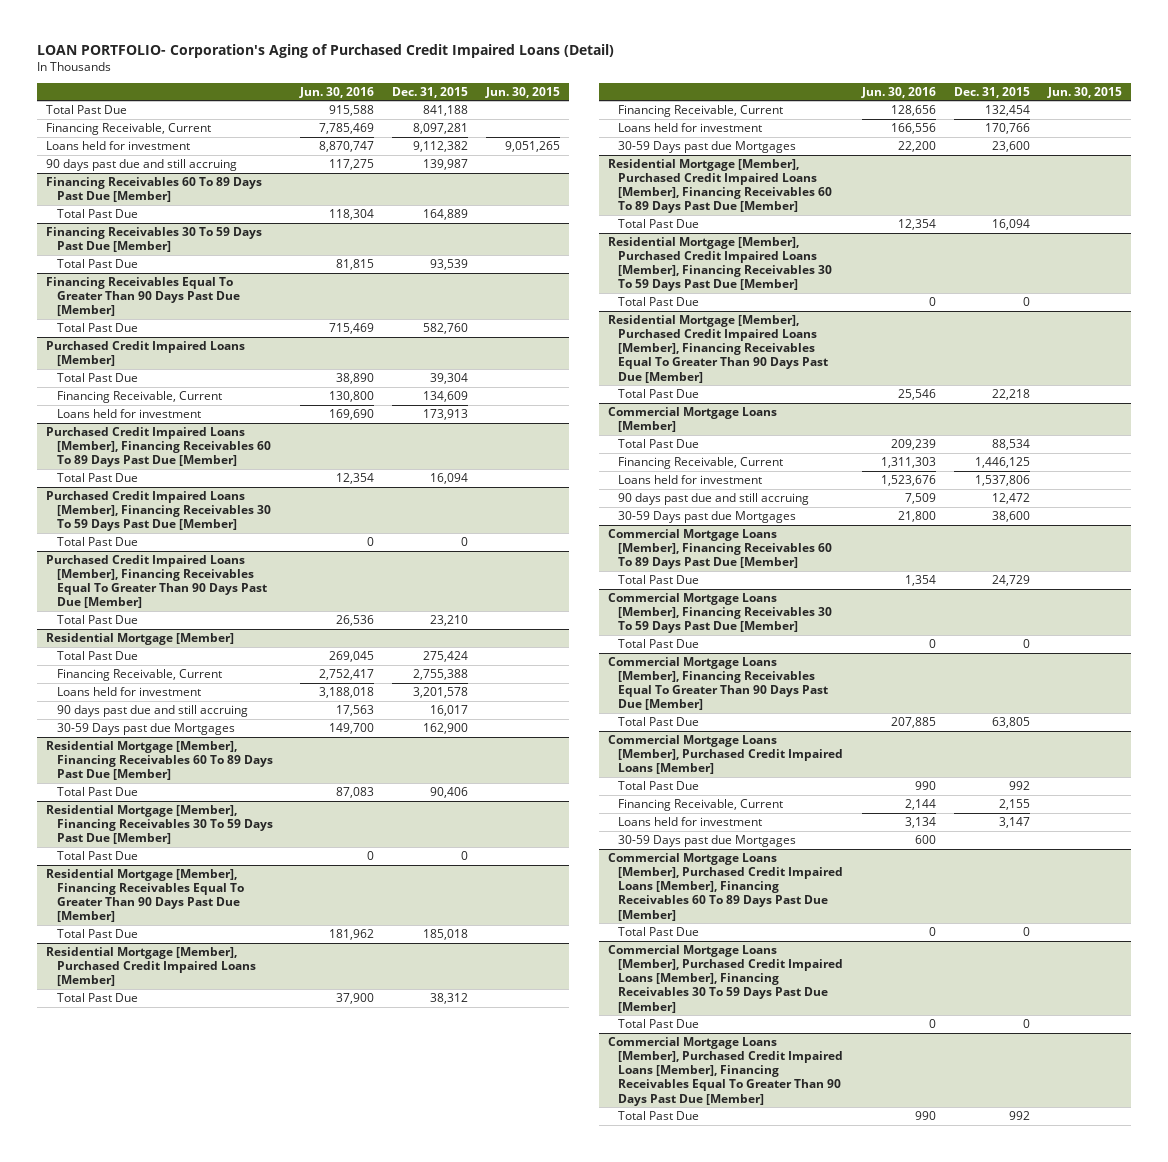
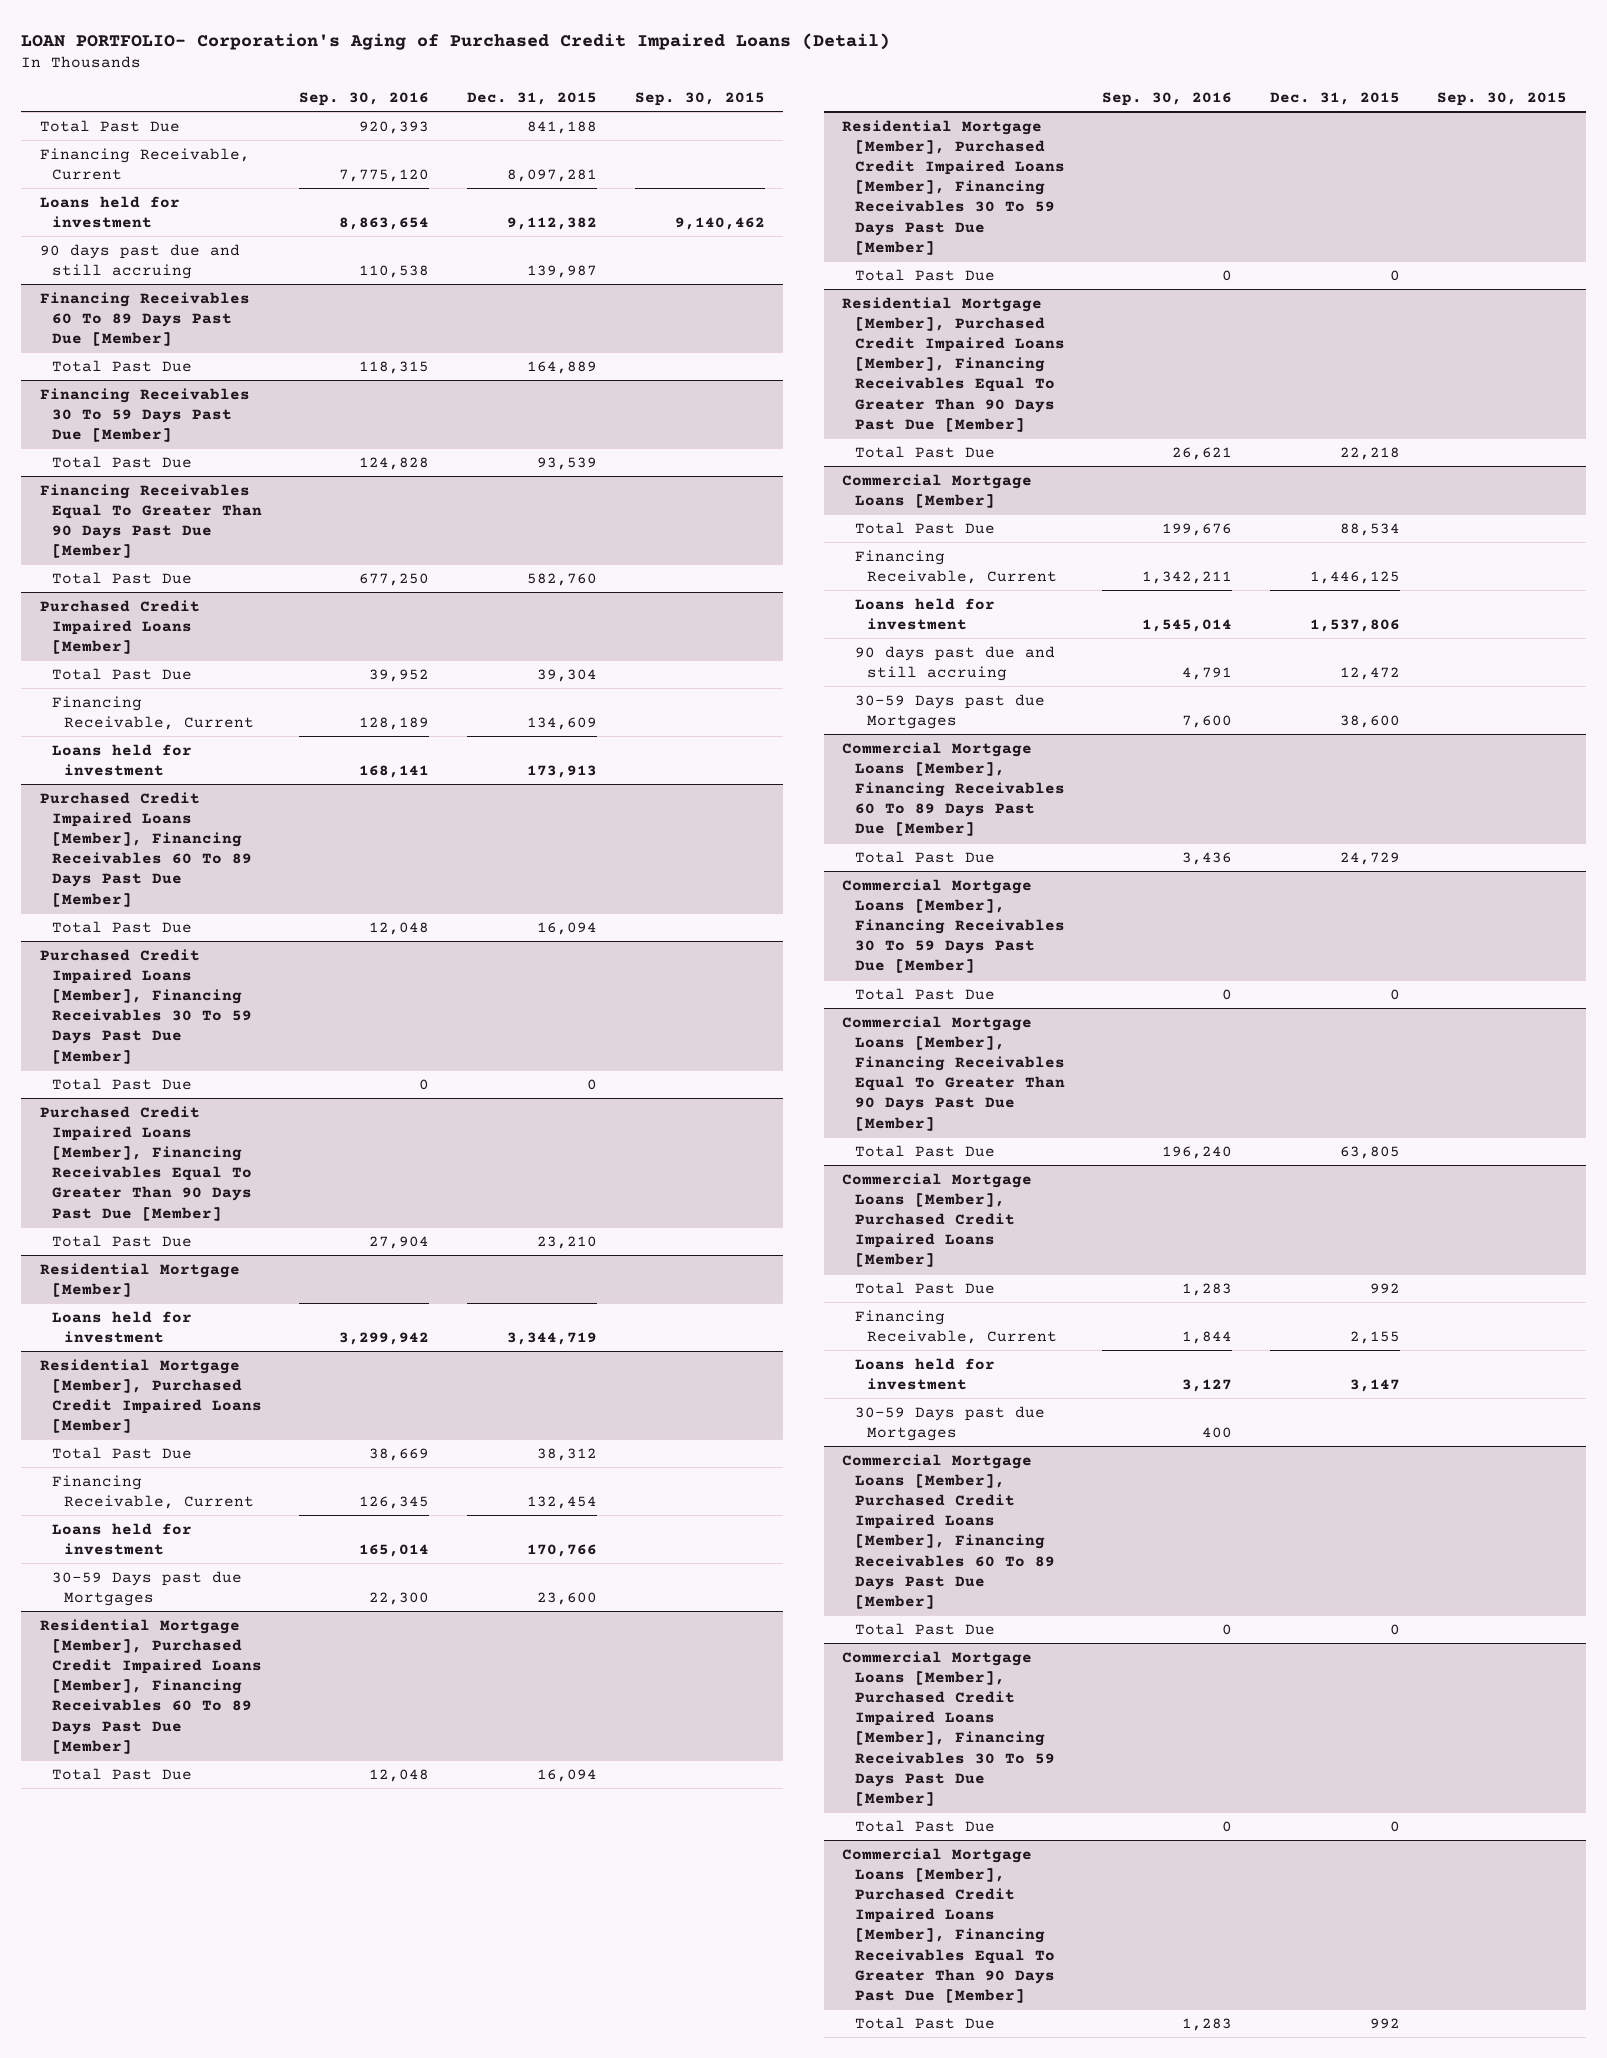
- | Jun. 30, 2016 | Dec. 31, 2015 | Jun. 30, 2015
+ | Sep. 30, 2016 | Dec. 31, 2015 | Sep. 30, 2015
@ Residential Mortgage [Member]
- Total Past Due | 269,045 | 275,424 |
- Financing Receivable, Current | 2,752,417 | 2,755,388 |
- Loans held for investment | 3,188,018 | 3,201,578 |
- 90 days past due and still accruing | 17,563 | 16,017 |
- 30-59 Days past due Mortgages | 149,700 | 162,900 |
- Residential Mortgage [Member], Financing Receivables 60 To 89 Days Past Due [Member]
- Total Past Due | 87,083 | 90,406 |
- Residential Mortgage [Member], Financing Receivables 30 To 59 Days Past Due [Member]
- Total Past Due | 0 | 0 |
- Residential Mortgage [Member], Financing Receivables Equal To Greater Than 90 Days Past Due [Member]
- Total Past Due | 181,962 | 185,018 |
@ Residential Mortgage [Member]
+ Loans held for investment | 3,299,942 | 3,344,719 |

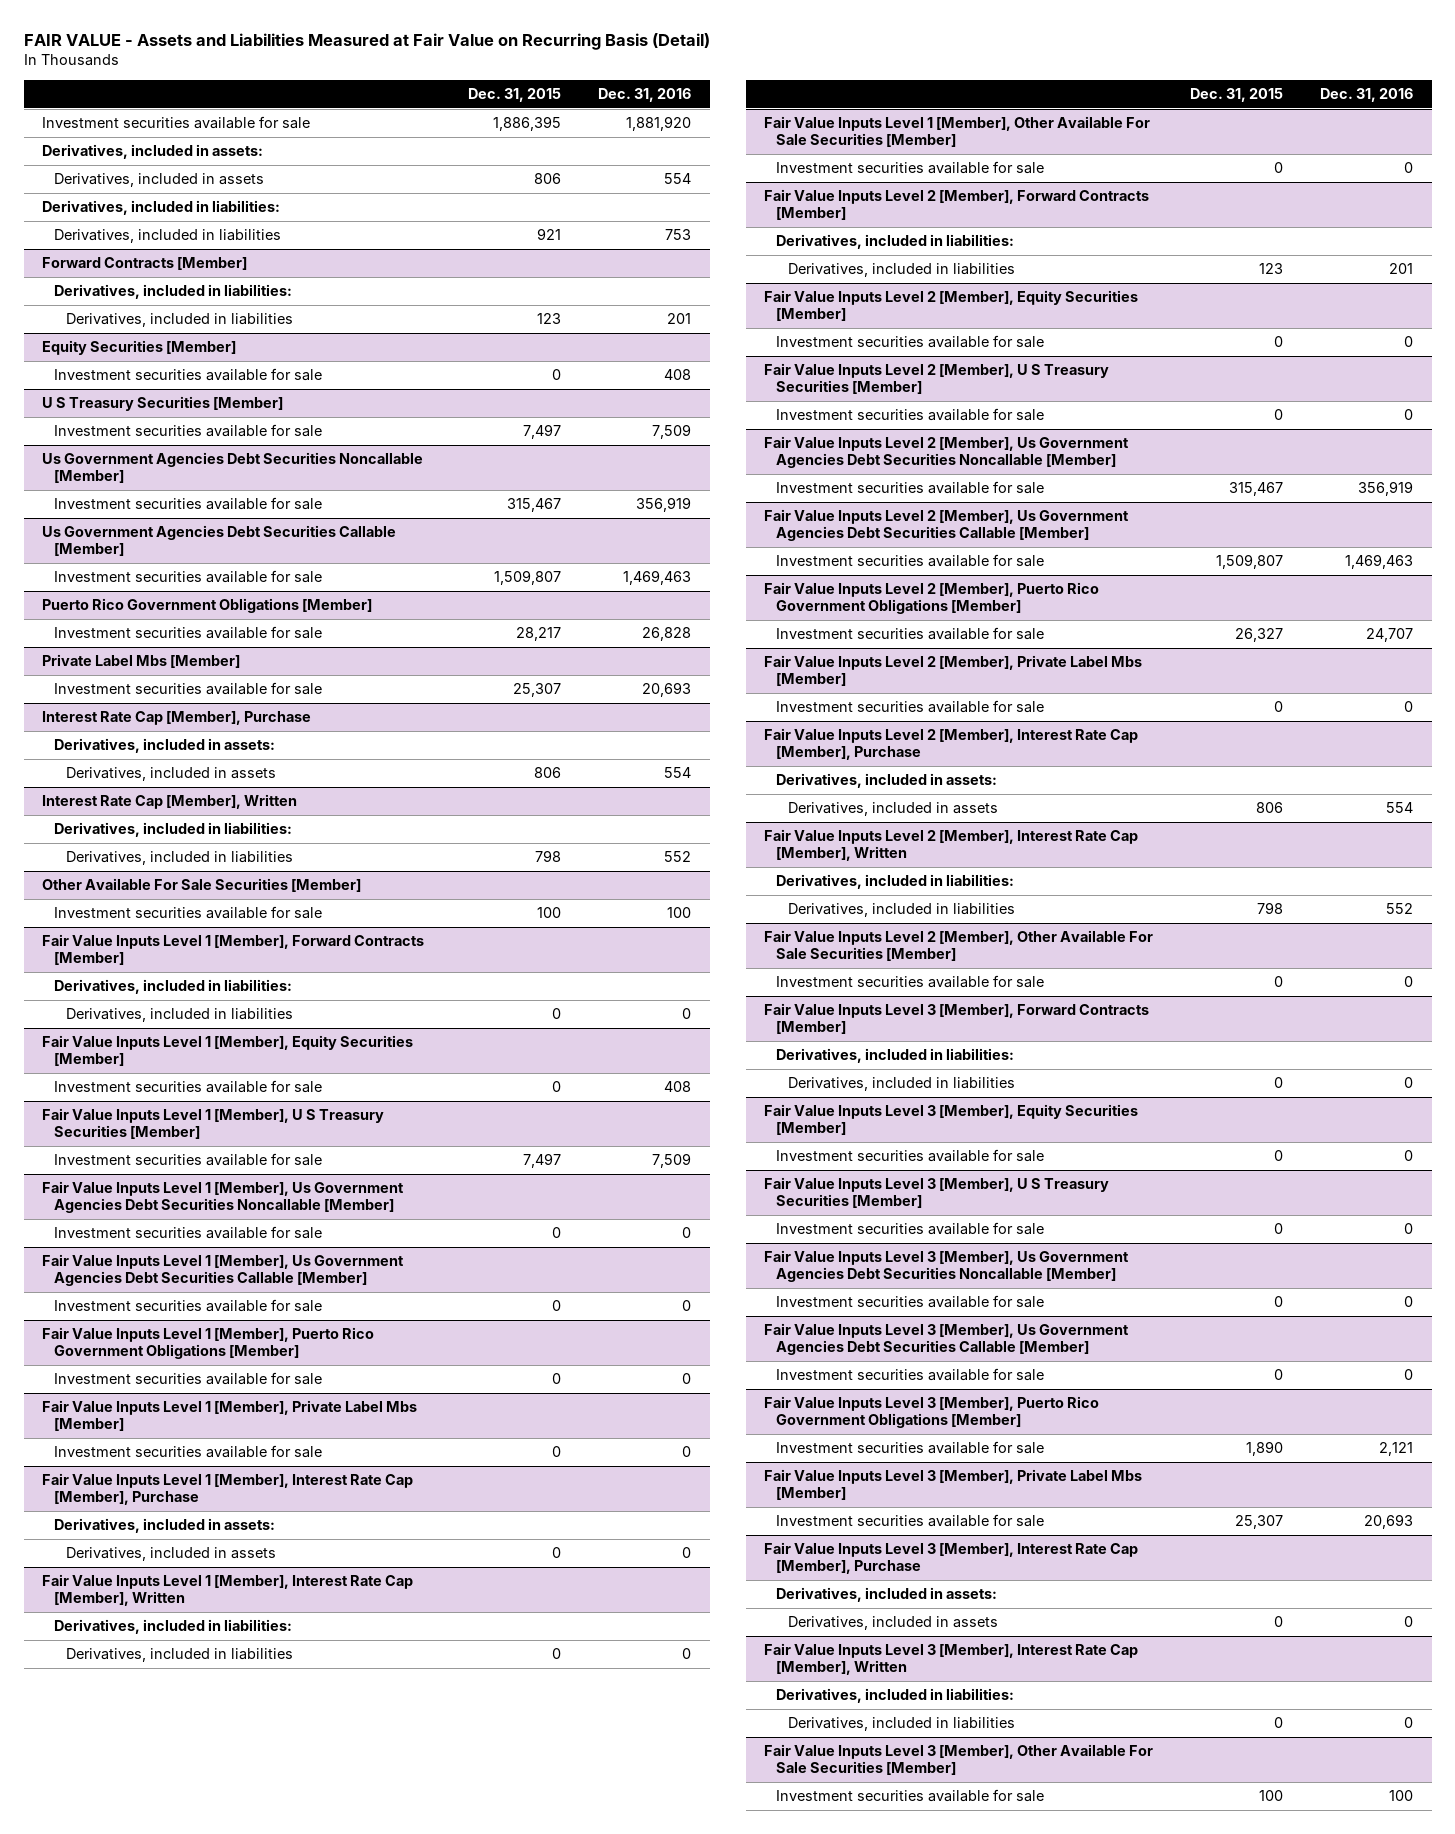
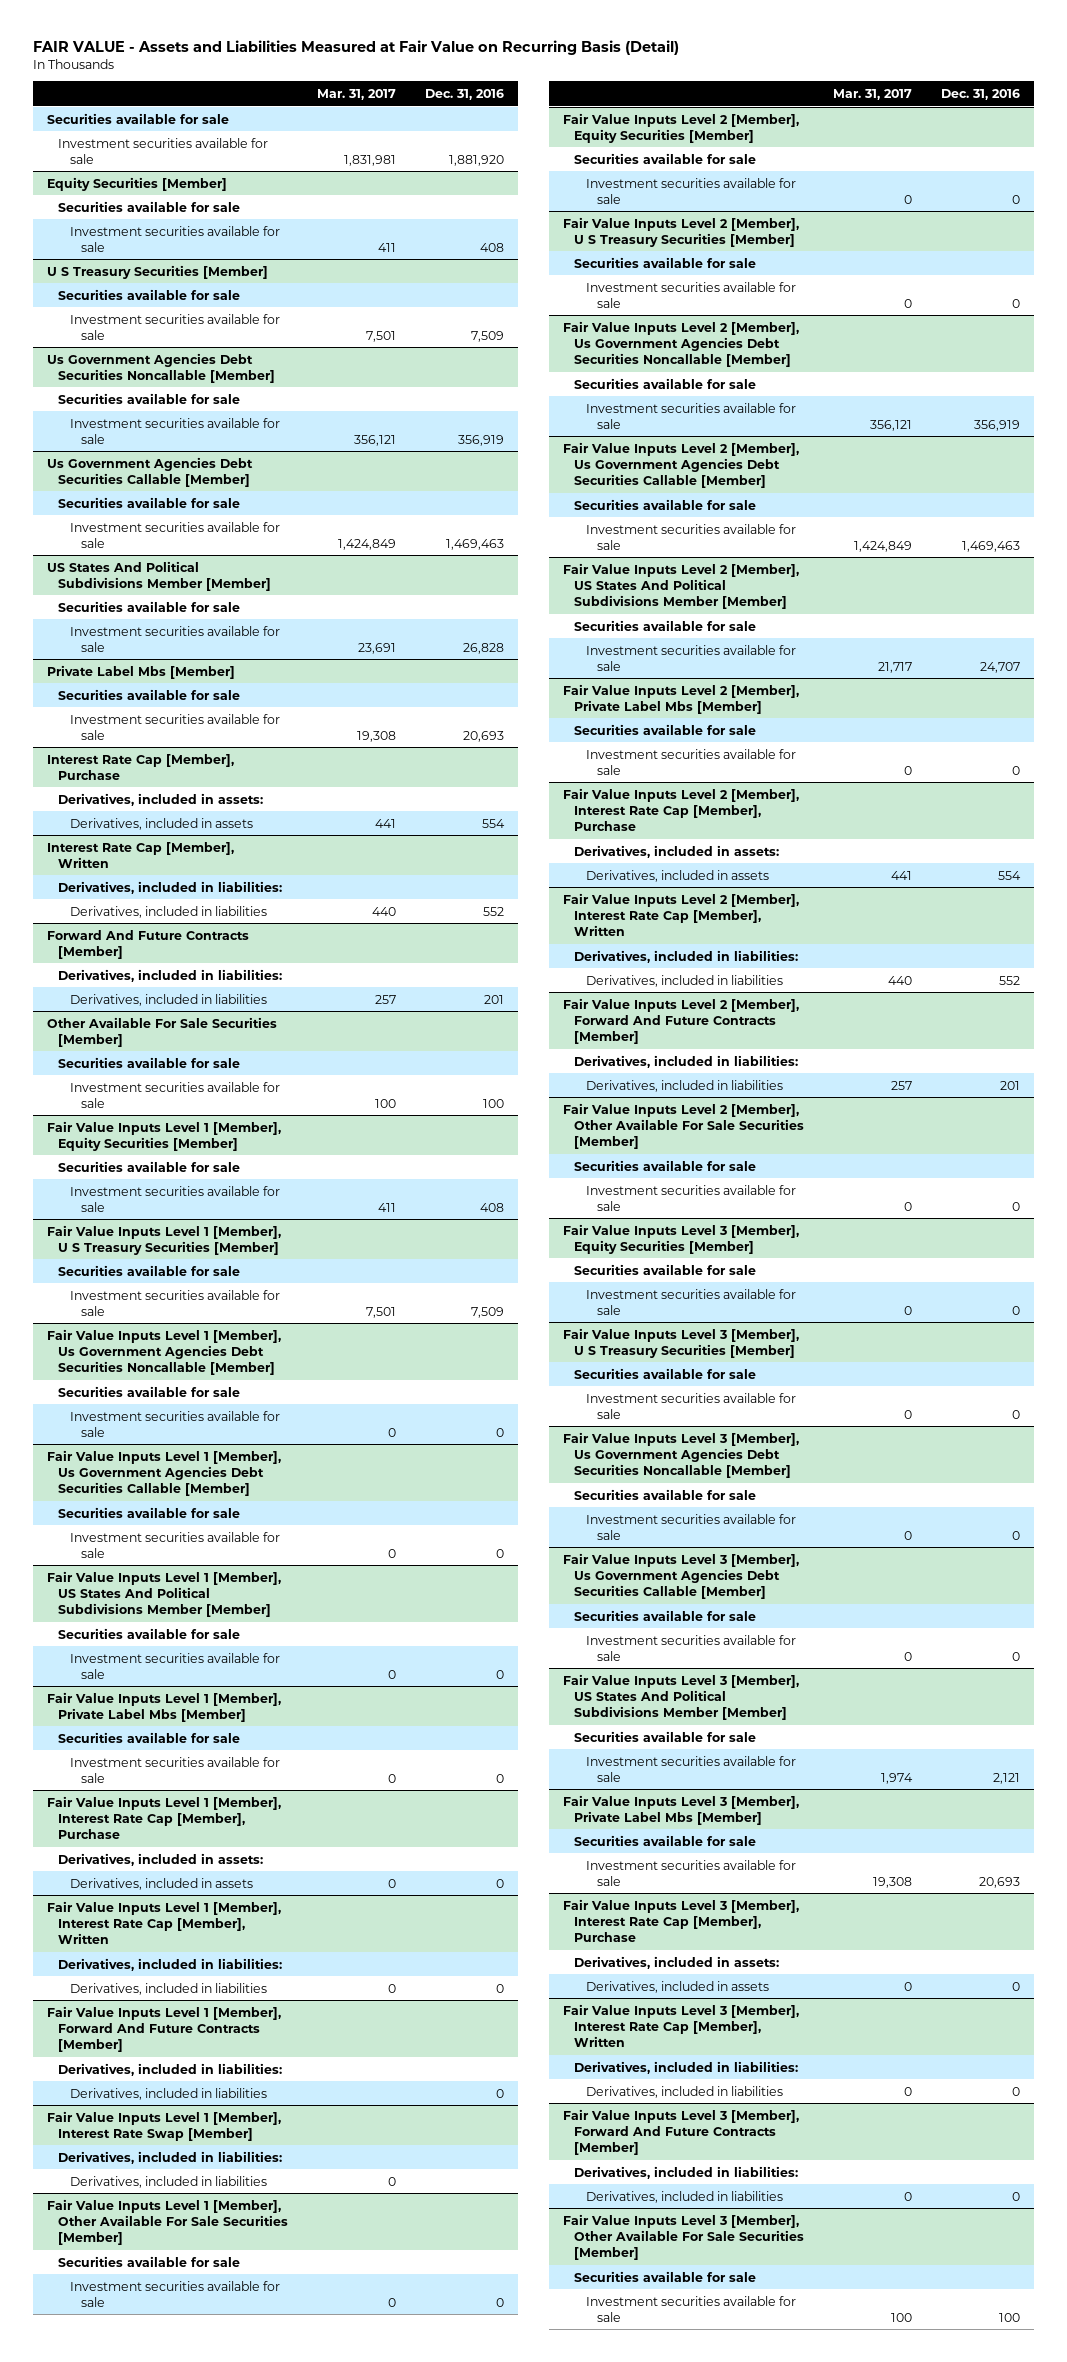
- | Dec. 31, 2015 | Dec. 31, 2016
+ | Mar. 31, 2017 | Dec. 31, 2016
+ Securities available for sale
- Derivatives, included in assets:
- Derivatives, included in assets | 806 | 554
- Derivatives, included in liabilities:
- Derivatives, included in liabilities | 921 | 753
- Forward Contracts [Member]
- Derivatives, included in liabilities:
- Derivatives, included in liabilities | 123 | 201
@ Equity Securities [Member]
+ Securities available for sale
@ U S Treasury Securities [Member]
+ Securities available for sale
@ Us Government Agencies Debt Securities Noncallable [Member]
+ Securities available for sale
@ Us Government Agencies Debt Securities Callable [Member]
+ Securities available for sale
- Puerto Rico Government Obligations [Member]
+ US States And Political Subdivisions Member [Member]
+ Securities available for sale
@ Private Label Mbs [Member]
+ Securities available for sale
+ Forward And Future Contracts [Member]
+ Derivatives, included in liabilities:
+ Derivatives, included in liabilities | 257 | 201
@ Other Available For Sale Securities [Member]
+ Securities available for sale
- Fair Value Inputs Level 1 [Member], Forward Contracts [Member]
- Derivatives, included in liabilities:
- Derivatives, included in liabilities | 0 | 0
@ Fair Value Inputs Level 1 [Member], Equity Securities [Member]
+ Securities available for sale
@ Fair Value Inputs Level 1 [Member], U S Treasury Securities [Member]
+ Securities available for sale
@ Fair Value Inputs Level 1 [Member], Us Government Agencies Debt Securities Noncallable [Member]
+ Securities available for sale
@ Fair Value Inputs Level 1 [Member], Us Government Agencies Debt Securities Callable [Member]
+ Securities available for sale
- Fair Value Inputs Level 1 [Member], Puerto Rico Government Obligations [Member]
+ Fair Value Inputs Level 1 [Member], US States And Political Subdivisions Member [Member]
+ Securities available for sale
@ Fair Value Inputs Level 1 [Member], Private Label Mbs [Member]
+ Securities available for sale
+ Fair Value Inputs Level 1 [Member], Forward And Future Contracts [Member]
+ Derivatives, included in liabilities:
+ Derivatives, included in liabilities | | 0
+ Fair Value Inputs Level 1 [Member], Interest Rate Swap [Member]
+ Derivatives, included in liabilities:
+ Derivatives, included in liabilities | 0 |
@ Fair Value Inputs Level 1 [Member], Other Available For Sale Securities [Member]
+ Securities available for sale
- Fair Value Inputs Level 2 [Member], Forward Contracts [Member]
- Derivatives, included in liabilities:
- Derivatives, included in liabilities | 123 | 201
@ Fair Value Inputs Level 2 [Member], Equity Securities [Member]
+ Securities available for sale
@ Fair Value Inputs Level 2 [Member], U S Treasury Securities [Member]
+ Securities available for sale
@ Fair Value Inputs Level 2 [Member], Us Government Agencies Debt Securities Noncallable [Member]
+ Securities available for sale
@ Fair Value Inputs Level 2 [Member], Us Government Agencies Debt Securities Callable [Member]
+ Securities available for sale
- Fair Value Inputs Level 2 [Member], Puerto Rico Government Obligations [Member]
+ Fair Value Inputs Level 2 [Member], US States And Political Subdivisions Member [Member]
+ Securities available for sale
@ Fair Value Inputs Level 2 [Member], Private Label Mbs [Member]
+ Securities available for sale
+ Fair Value Inputs Level 2 [Member], Forward And Future Contracts [Member]
+ Derivatives, included in liabilities:
+ Derivatives, included in liabilities | 257 | 201
@ Fair Value Inputs Level 2 [Member], Other Available For Sale Securities [Member]
+ Securities available for sale
- Fair Value Inputs Level 3 [Member], Forward Contracts [Member]
- Derivatives, included in liabilities:
- Derivatives, included in liabilities | 0 | 0
@ Fair Value Inputs Level 3 [Member], Equity Securities [Member]
+ Securities available for sale
@ Fair Value Inputs Level 3 [Member], U S Treasury Securities [Member]
+ Securities available for sale
@ Fair Value Inputs Level 3 [Member], Us Government Agencies Debt Securities Noncallable [Member]
+ Securities available for sale
@ Fair Value Inputs Level 3 [Member], Us Government Agencies Debt Securities Callable [Member]
+ Securities available for sale
- Fair Value Inputs Level 3 [Member], Puerto Rico Government Obligations [Member]
+ Fair Value Inputs Level 3 [Member], US States And Political Subdivisions Member [Member]
+ Securities available for sale
@ Fair Value Inputs Level 3 [Member], Private Label Mbs [Member]
+ Securities available for sale
+ Fair Value Inputs Level 3 [Member], Forward And Future Contracts [Member]
+ Derivatives, included in liabilities:
+ Derivatives, included in liabilities | 0 | 0
@ Fair Value Inputs Level 3 [Member], Other Available For Sale Securities [Member]
+ Securities available for sale

